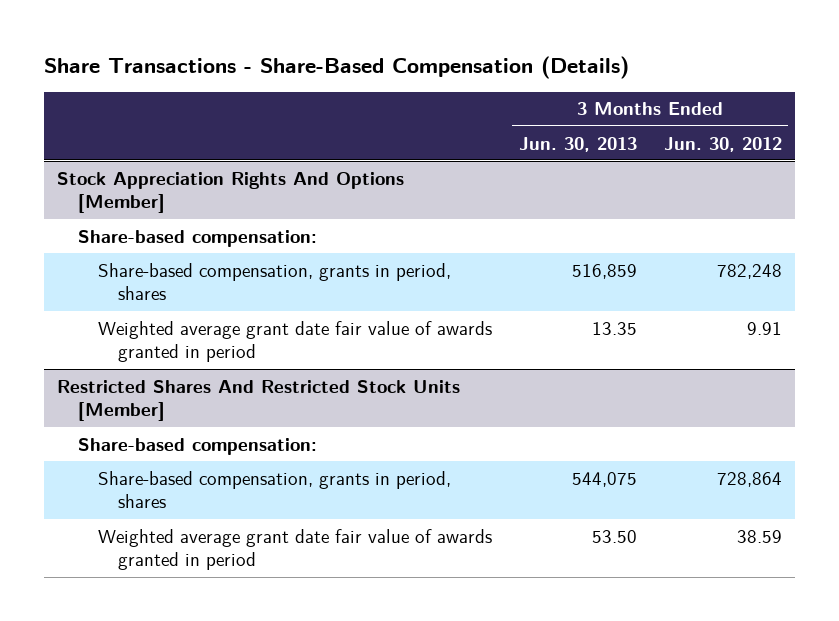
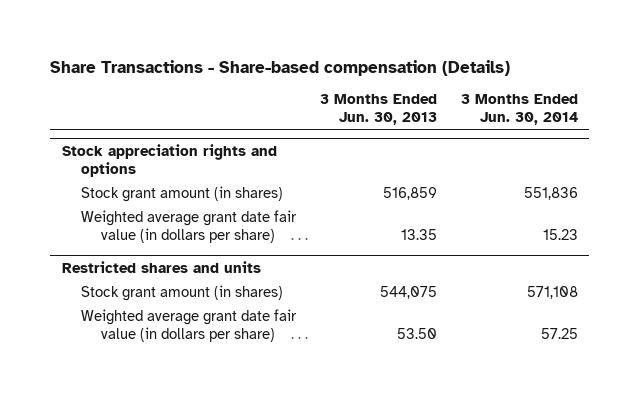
- Share Transactions - Share-Based Compensation (Details)
+ Share Transactions - Share-based compensation (Details)
- | 3 Months Ended Jun. 30, 2013 | 3 Months Ended Jun. 30, 2012
+ | 3 Months Ended Jun. 30, 2013 | 3 Months Ended Jun. 30, 2014
- Stock Appreciation Rights And Options [Member]
- Share-based compensation:
- Share-based compensation, grants in period, shares | 516,859 | 782,248
- Weighted average grant date fair value of awards granted in period | 13.35 | 9.91
- Restricted Shares And Restricted Stock Units [Member]
- Share-based compensation:
- Share-based compensation, grants in period, shares | 544,075 | 728,864
- Weighted average grant date fair value of awards granted in period | 53.50 | 38.59
+ Stock appreciation rights and options
+ Stock grant amount (in shares) | 516,859 | 551,836
+ Weighted average grant date fair value (in dollars per share) | 13.35 | 15.23
+ Restricted shares and units
+ Stock grant amount (in shares) | 544,075 | 571,108
+ Weighted average grant date fair value (in dollars per share) | 53.50 | 57.25

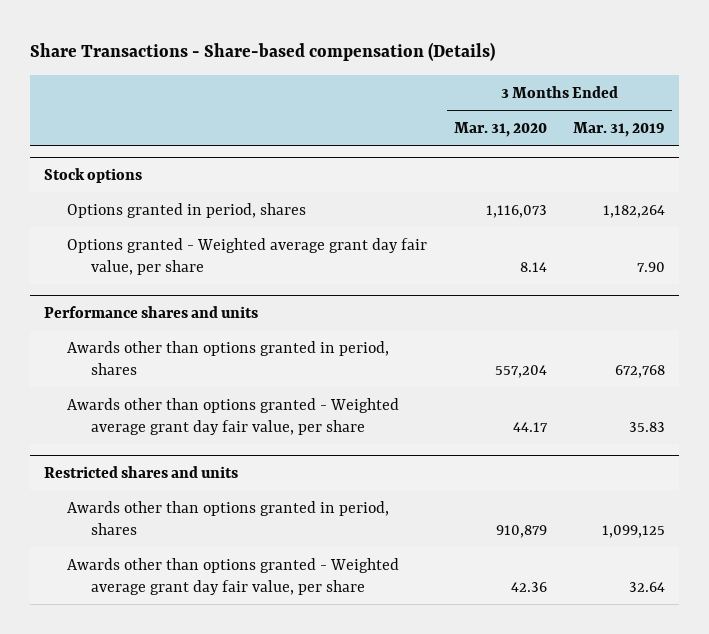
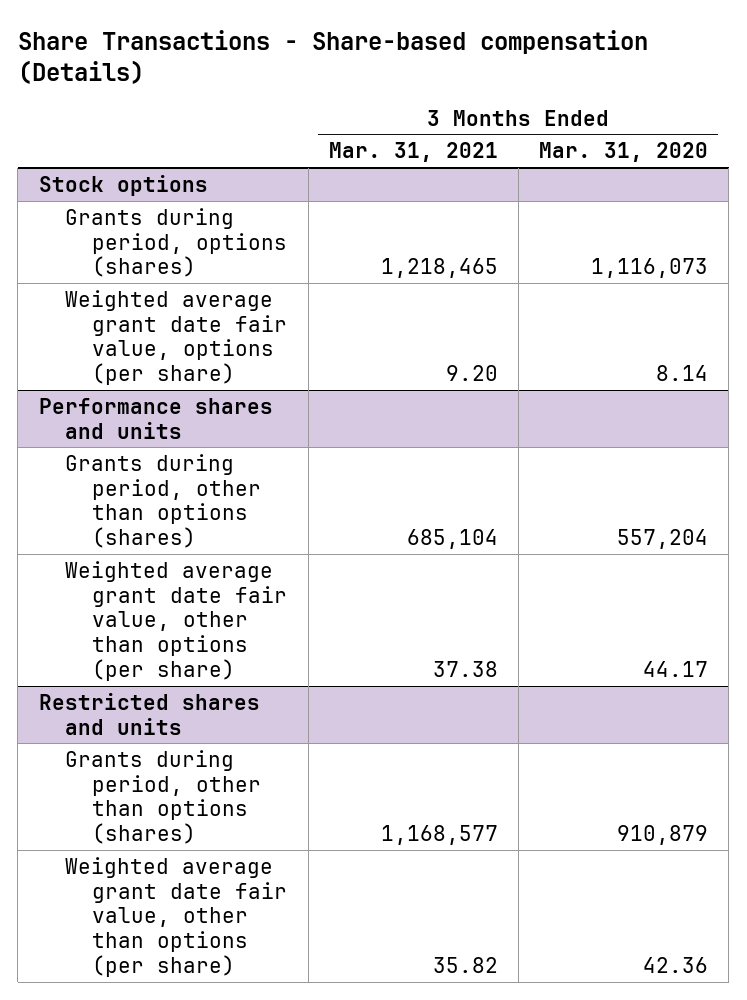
- | 3 Months Ended Mar. 31, 2020 | 3 Months Ended Mar. 31, 2019
+ | 3 Months Ended Mar. 31, 2021 | 3 Months Ended Mar. 31, 2020
@ Stock options
- Options granted in period, shares | 1,116,073 | 1,182,264
- Options granted - Weighted average grant day fair value, per share | 8.14 | 7.90
+ Grants during period, options (shares) | 1,218,465 | 1,116,073
+ Weighted average grant date fair value, options (per share) | 9.20 | 8.14
@ Performance shares and units
- Awards other than options granted in period, shares | 557,204 | 672,768
- Awards other than options granted - Weighted average grant day fair value, per share | 44.17 | 35.83
+ Grants during period, other than options (shares) | 685,104 | 557,204
+ Weighted average grant date fair value, other than options (per share) | 37.38 | 44.17
@ Restricted shares and units
- Awards other than options granted in period, shares | 910,879 | 1,099,125
- Awards other than options granted - Weighted average grant day fair value, per share | 42.36 | 32.64
+ Grants during period, other than options (shares) | 1,168,577 | 910,879
+ Weighted average grant date fair value, other than options (per share) | 35.82 | 42.36

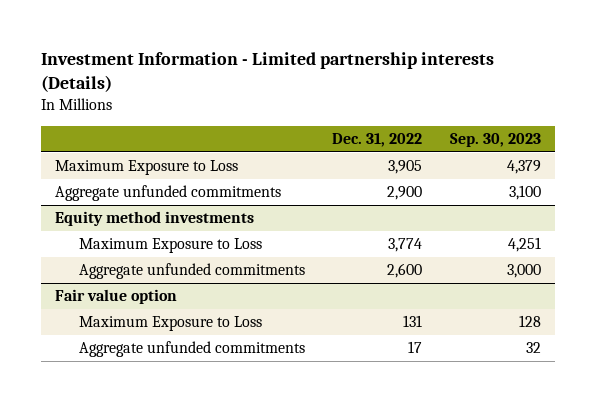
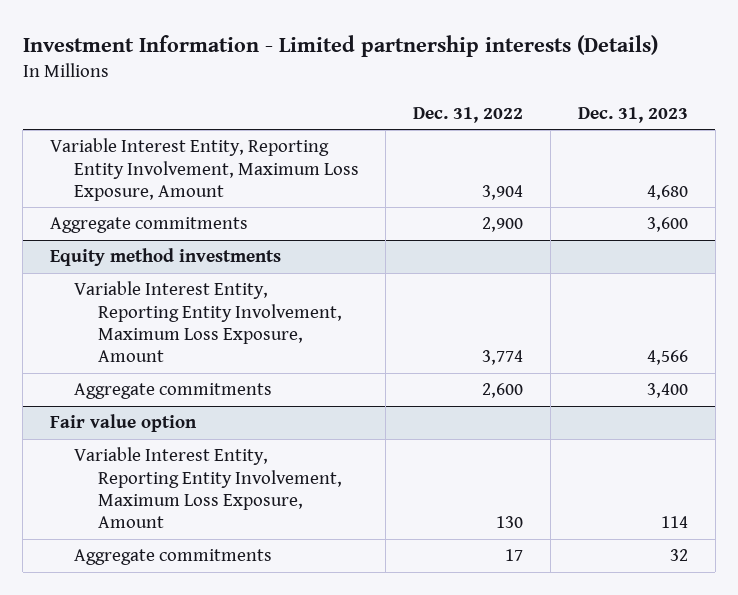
- | Dec. 31, 2022 | Sep. 30, 2023
+ | Dec. 31, 2022 | Dec. 31, 2023
- Maximum Exposure to Loss | 3,905 | 4,379
- Aggregate unfunded commitments | 2,900 | 3,100
+ Variable Interest Entity, Reporting Entity Involvement, Maximum Loss Exposure, Amount | 3,904 | 4,680
+ Aggregate commitments | 2,900 | 3,600
@ Equity method investments
- Maximum Exposure to Loss | 3,774 | 4,251
- Aggregate unfunded commitments | 2,600 | 3,000
+ Variable Interest Entity, Reporting Entity Involvement, Maximum Loss Exposure, Amount | 3,774 | 4,566
+ Aggregate commitments | 2,600 | 3,400
@ Fair value option
- Maximum Exposure to Loss | 131 | 128
- Aggregate unfunded commitments | 17 | 32
+ Variable Interest Entity, Reporting Entity Involvement, Maximum Loss Exposure, Amount | 130 | 114
+ Aggregate commitments | 17 | 32

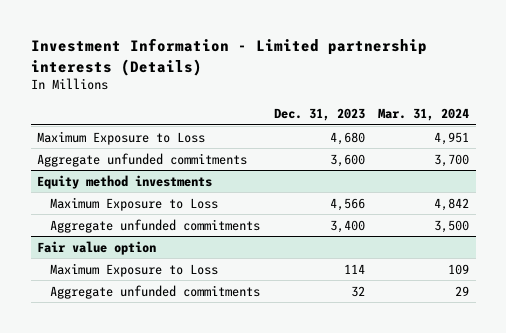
- | Dec. 31, 2022 | Dec. 31, 2023
+ | Dec. 31, 2023 | Mar. 31, 2024
- Variable Interest Entity, Reporting Entity Involvement, Maximum Loss Exposure, Amount | 3,904 | 4,680
- Aggregate commitments | 2,900 | 3,600
+ Maximum Exposure to Loss | 4,680 | 4,951
+ Aggregate unfunded commitments | 3,600 | 3,700
@ Equity method investments
- Variable Interest Entity, Reporting Entity Involvement, Maximum Loss Exposure, Amount | 3,774 | 4,566
- Aggregate commitments | 2,600 | 3,400
+ Maximum Exposure to Loss | 4,566 | 4,842
+ Aggregate unfunded commitments | 3,400 | 3,500
@ Fair value option
- Variable Interest Entity, Reporting Entity Involvement, Maximum Loss Exposure, Amount | 130 | 114
- Aggregate commitments | 17 | 32
+ Maximum Exposure to Loss | 114 | 109
+ Aggregate unfunded commitments | 32 | 29

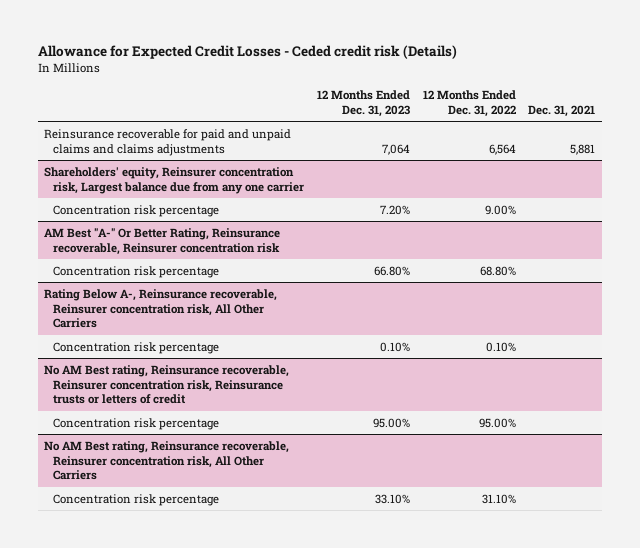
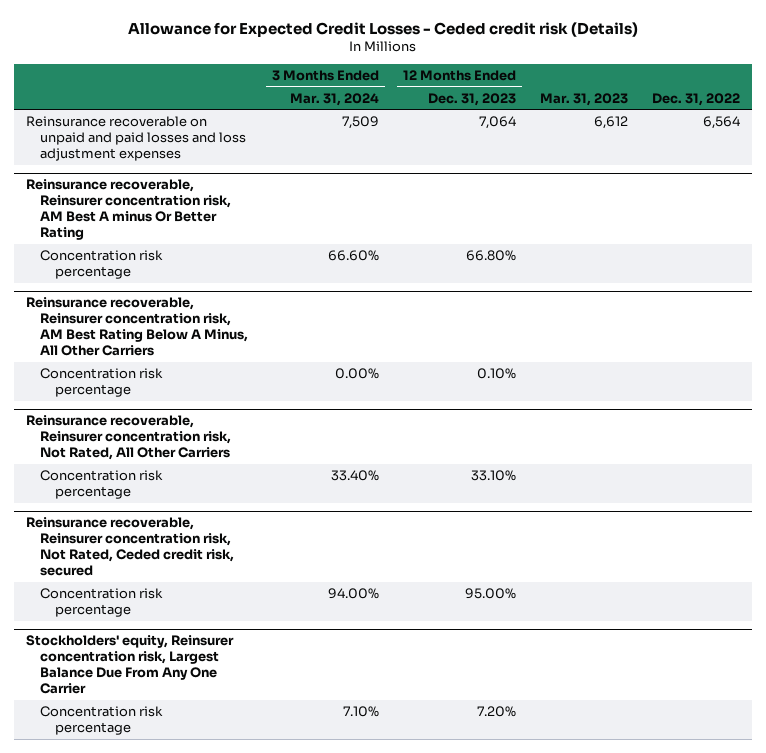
- | 12 Months Ended Dec. 31, 2023 | 12 Months Ended Dec. 31, 2022 | Dec. 31, 2021
+ | 3 Months Ended Mar. 31, 2024 | 12 Months Ended Dec. 31, 2023 | Mar. 31, 2023 | Dec. 31, 2022
- Reinsurance recoverable for paid and unpaid claims and claims adjustments | 7,064 | 6,564 | 5,881
- Shareholders' equity, Reinsurer concentration risk, Largest balance due from any one carrier
- Concentration risk percentage | 7.20% | 9.00% |
- AM Best "A-" Or Better Rating, Reinsurance recoverable, Reinsurer concentration risk
+ Reinsurance recoverable on unpaid and paid losses and loss adjustment expenses | 7,509 | 7,064 | 6,612 | 6,564
+ Reinsurance recoverable, Reinsurer concentration risk, AM Best A minus Or Better Rating
- Rating Below A-, Reinsurance recoverable, Reinsurer concentration risk, All Other Carriers
+ Reinsurance recoverable, Reinsurer concentration risk, AM Best Rating Below A Minus, All Other Carriers
- No AM Best rating, Reinsurance recoverable, Reinsurer concentration risk, Reinsurance trusts or letters of credit
- Concentration risk percentage | 95.00% | 95.00% |
- No AM Best rating, Reinsurance recoverable, Reinsurer concentration risk, All Other Carriers
+ Reinsurance recoverable, Reinsurer concentration risk, Not Rated, All Other Carriers
+ Reinsurance recoverable, Reinsurer concentration risk, Not Rated, Ceded credit risk, secured
+ Concentration risk percentage | 94.00% | 95.00% | |
+ Stockholders' equity, Reinsurer concentration risk, Largest Balance Due From Any One Carrier
+ Concentration risk percentage | 7.10% | 7.20% | |

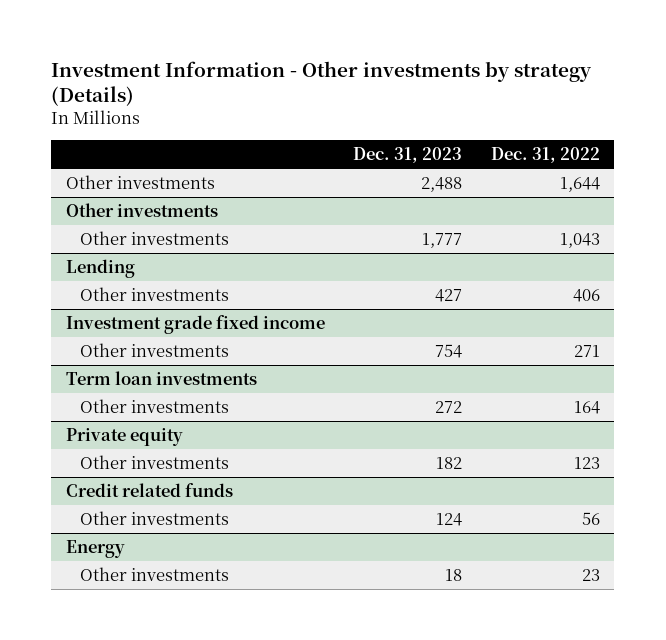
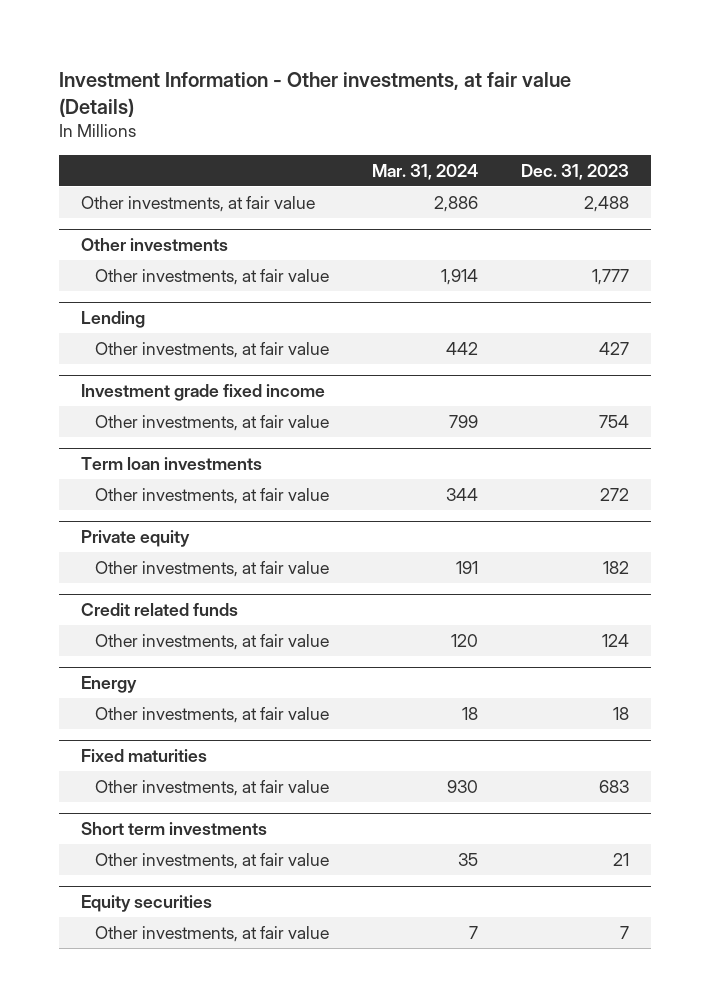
- Investment Information - Other investments by strategy (Details)
+ Investment Information - Other investments, at fair value (Details)
- | Dec. 31, 2023 | Dec. 31, 2022
+ | Mar. 31, 2024 | Dec. 31, 2023
- Other investments | 2,488 | 1,644
+ Other investments, at fair value | 2,886 | 2,488
@ Other investments
- Other investments | 1,777 | 1,043
+ Other investments, at fair value | 1,914 | 1,777
@ Lending
- Other investments | 427 | 406
+ Other investments, at fair value | 442 | 427
@ Investment grade fixed income
- Other investments | 754 | 271
+ Other investments, at fair value | 799 | 754
@ Term loan investments
- Other investments | 272 | 164
+ Other investments, at fair value | 344 | 272
@ Private equity
- Other investments | 182 | 123
+ Other investments, at fair value | 191 | 182
@ Credit related funds
- Other investments | 124 | 56
+ Other investments, at fair value | 120 | 124
@ Energy
- Other investments | 18 | 23
+ Other investments, at fair value | 18 | 18
+ Fixed maturities
+ Other investments, at fair value | 930 | 683
+ Short term investments
+ Other investments, at fair value | 35 | 21
+ Equity securities
+ Other investments, at fair value | 7 | 7

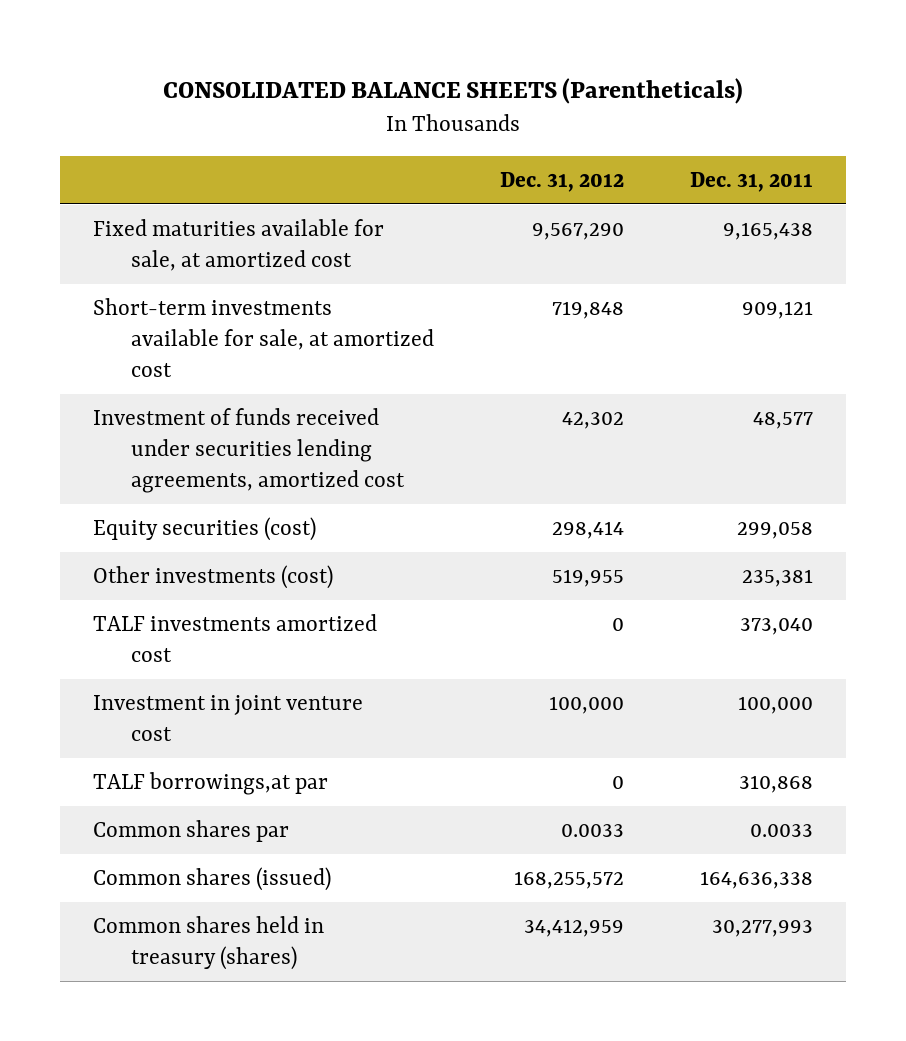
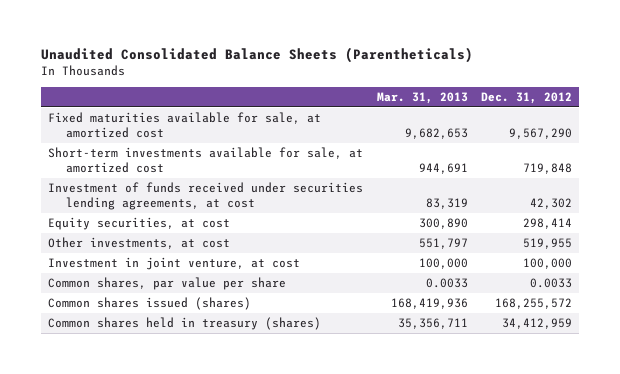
- CONSOLIDATED BALANCE SHEETS (Parentheticals)
+ Unaudited Consolidated Balance Sheets (Parentheticals)
- | Dec. 31, 2012 | Dec. 31, 2011
+ | Mar. 31, 2013 | Dec. 31, 2012
- Investment of funds received under securities lending agreements, amortized cost | 42,302 | 48,577
- Equity securities (cost) | 298,414 | 299,058
- Other investments (cost) | 519,955 | 235,381
- TALF investments amortized cost | 0 | 373,040
- Investment in joint venture cost | 100,000 | 100,000
- TALF borrowings,at par | 0 | 310,868
- Common shares par | 0.0033 | 0.0033
- Common shares (issued) | 168,255,572 | 164,636,338
+ Investment of funds received under securities lending agreements, at cost | 83,319 | 42,302
+ Equity securities, at cost | 300,890 | 298,414
+ Other investments, at cost | 551,797 | 519,955
+ Investment in joint venture, at cost | 100,000 | 100,000
+ Common shares, par value per share | 0.0033 | 0.0033
+ Common shares issued (shares) | 168,419,936 | 168,255,572

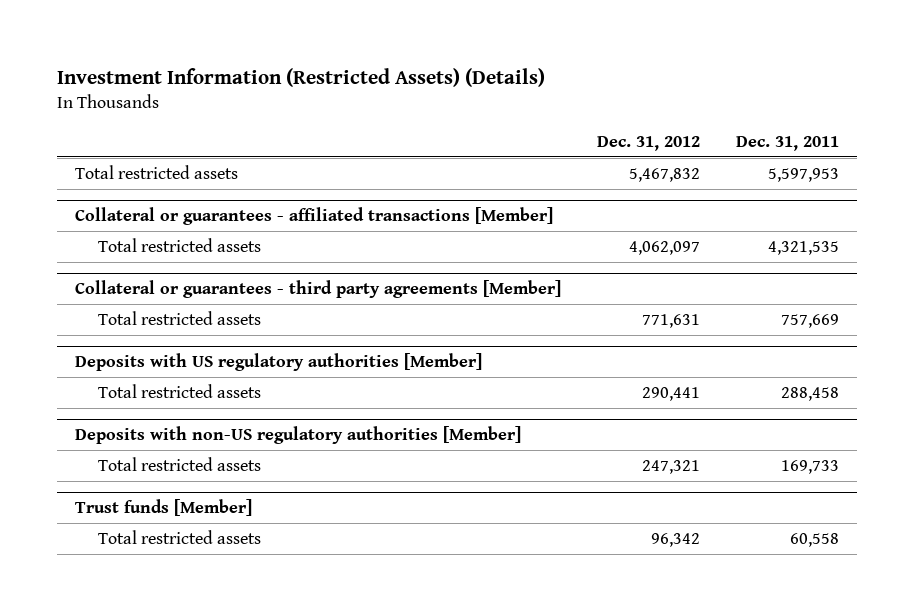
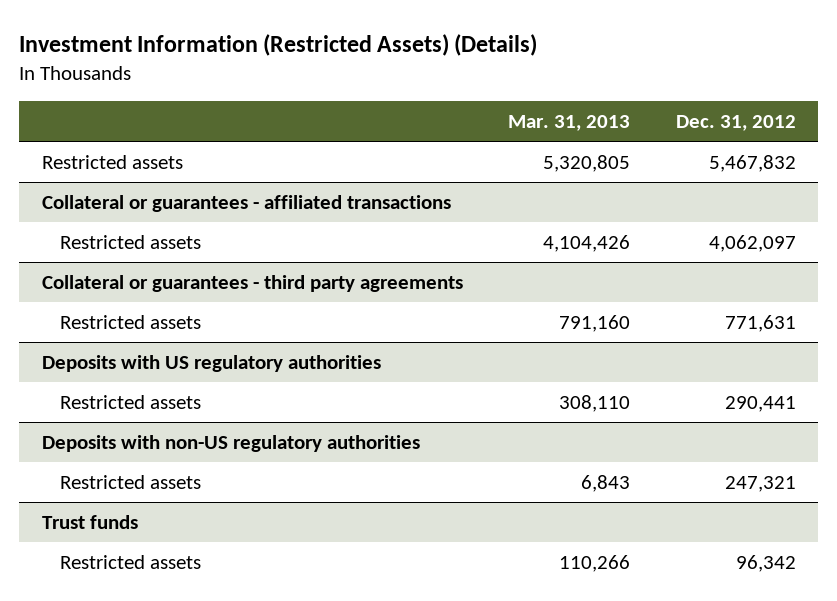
- | Dec. 31, 2012 | Dec. 31, 2011
+ | Mar. 31, 2013 | Dec. 31, 2012
- Total restricted assets | 5,467,832 | 5,597,953
- Collateral or guarantees - affiliated transactions [Member]
- Total restricted assets | 4,062,097 | 4,321,535
- Collateral or guarantees - third party agreements [Member]
- Total restricted assets | 771,631 | 757,669
- Deposits with US regulatory authorities [Member]
- Total restricted assets | 290,441 | 288,458
- Deposits with non-US regulatory authorities [Member]
- Total restricted assets | 247,321 | 169,733
- Trust funds [Member]
- Total restricted assets | 96,342 | 60,558
+ Restricted assets | 5,320,805 | 5,467,832
+ Collateral or guarantees - affiliated transactions
+ Restricted assets | 4,104,426 | 4,062,097
+ Collateral or guarantees - third party agreements
+ Restricted assets | 791,160 | 771,631
+ Deposits with US regulatory authorities
+ Restricted assets | 308,110 | 290,441
+ Deposits with non-US regulatory authorities
+ Restricted assets | 6,843 | 247,321
+ Trust funds
+ Restricted assets | 110,266 | 96,342

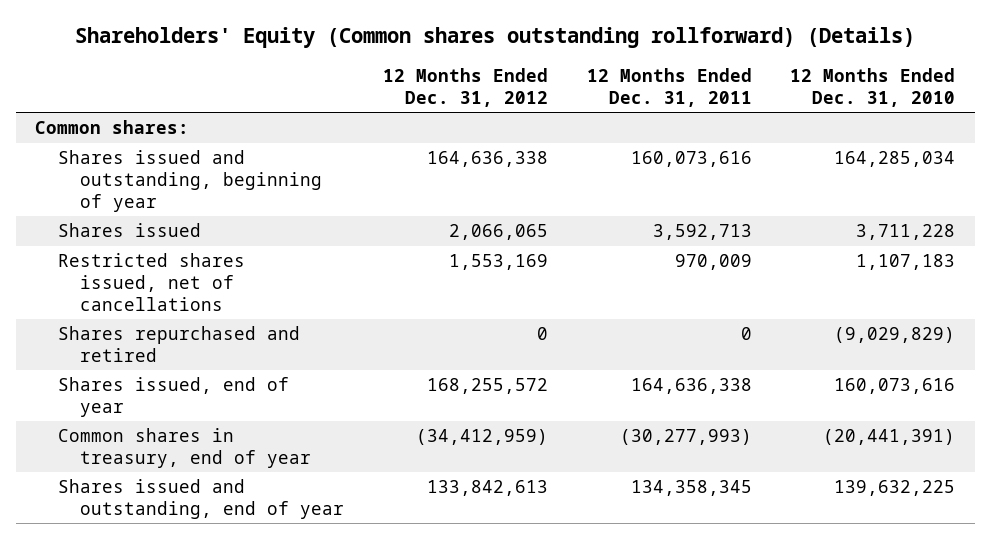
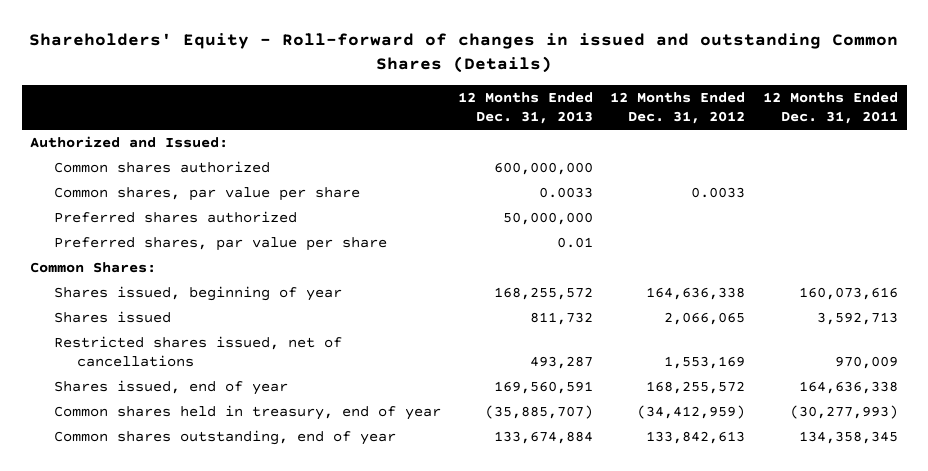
- Shareholders' Equity (Common shares outstanding rollforward) (Details)
+ Shareholders' Equity - Roll-forward of changes in issued and outstanding Common Shares (Details)
- | 12 Months Ended Dec. 31, 2012 | 12 Months Ended Dec. 31, 2011 | 12 Months Ended Dec. 31, 2010
+ | 12 Months Ended Dec. 31, 2013 | 12 Months Ended Dec. 31, 2012 | 12 Months Ended Dec. 31, 2011
- Common shares:
- Shares issued and outstanding, beginning of year | 164,636,338 | 160,073,616 | 164,285,034
+ Authorized and Issued:
+ Common shares authorized | 600,000,000 | |
+ Common shares, par value per share | 0.0033 | 0.0033 |
+ Preferred shares authorized | 50,000,000 | |
+ Preferred shares, par value per share | 0.01 | |
+ Common Shares:
+ Shares issued, beginning of year | 168,255,572 | 164,636,338 | 160,073,616
- Shares repurchased and retired | 0 | 0 | (9,029,829)
- Common shares in treasury, end of year | (34,412,959) | (30,277,993) | (20,441,391)
- Shares issued and outstanding, end of year | 133,842,613 | 134,358,345 | 139,632,225
+ Common shares held in treasury, end of year | (35,885,707) | (34,412,959) | (30,277,993)
+ Common shares outstanding, end of year | 133,674,884 | 133,842,613 | 134,358,345

